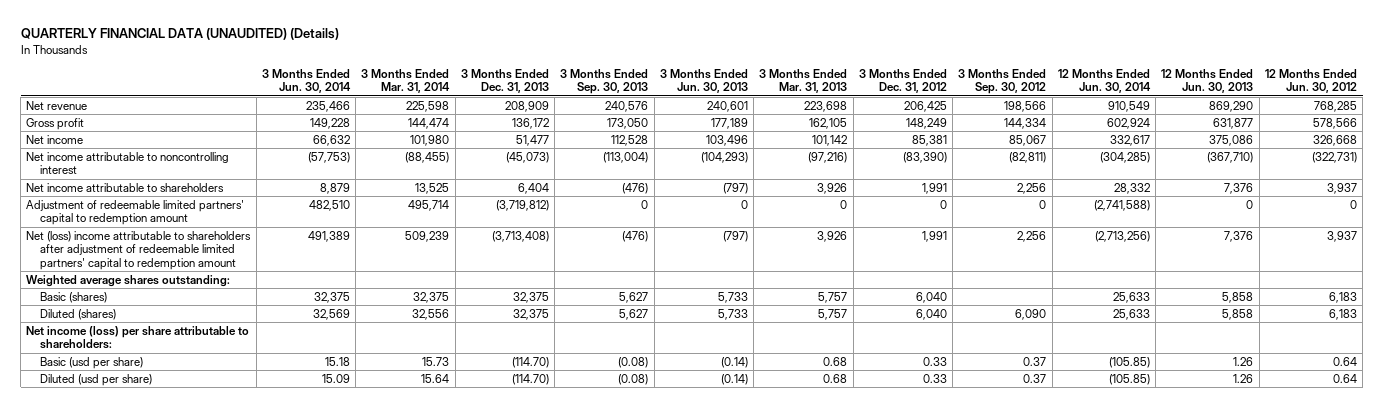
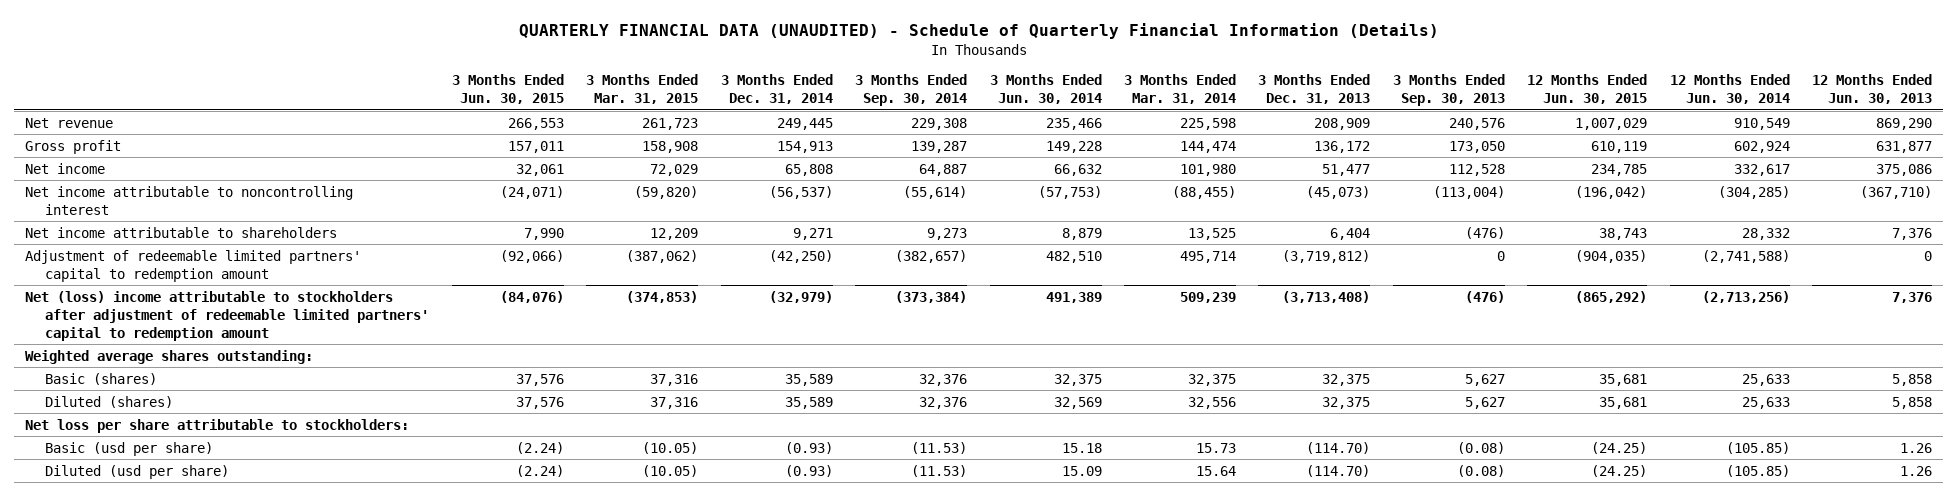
- QUARTERLY FINANCIAL DATA (UNAUDITED) (Details)
+ QUARTERLY FINANCIAL DATA (UNAUDITED) - Schedule of Quarterly Financial Information (Details)
- | 3 Months Ended Jun. 30, 2014 | 3 Months Ended Mar. 31, 2014 | 3 Months Ended Dec. 31, 2013 | 3 Months Ended Sep. 30, 2013 | 3 Months Ended Jun. 30, 2013 | 3 Months Ended Mar. 31, 2013 | 3 Months Ended Dec. 31, 2012 | 3 Months Ended Sep. 30, 2012 | 12 Months Ended Jun. 30, 2014 | 12 Months Ended Jun. 30, 2013 | 12 Months Ended Jun. 30, 2012
+ | 3 Months Ended Jun. 30, 2015 | 3 Months Ended Mar. 31, 2015 | 3 Months Ended Dec. 31, 2014 | 3 Months Ended Sep. 30, 2014 | 3 Months Ended Jun. 30, 2014 | 3 Months Ended Mar. 31, 2014 | 3 Months Ended Dec. 31, 2013 | 3 Months Ended Sep. 30, 2013 | 12 Months Ended Jun. 30, 2015 | 12 Months Ended Jun. 30, 2014 | 12 Months Ended Jun. 30, 2013
- Net (loss) income attributable to shareholders after adjustment of redeemable limited partners' capital to redemption amount | 491,389 | 509,239 | (3,713,408) | (476) | (797) | 3,926 | 1,991 | 2,256 | (2,713,256) | 7,376 | 3,937
+ Net (loss) income attributable to stockholders after adjustment of redeemable limited partners' capital to redemption amount | (84,076) | (374,853) | (32,979) | (373,384) | 491,389 | 509,239 | (3,713,408) | (476) | (865,292) | (2,713,256) | 7,376
- Net income (loss) per share attributable to shareholders:
+ Net loss per share attributable to stockholders:

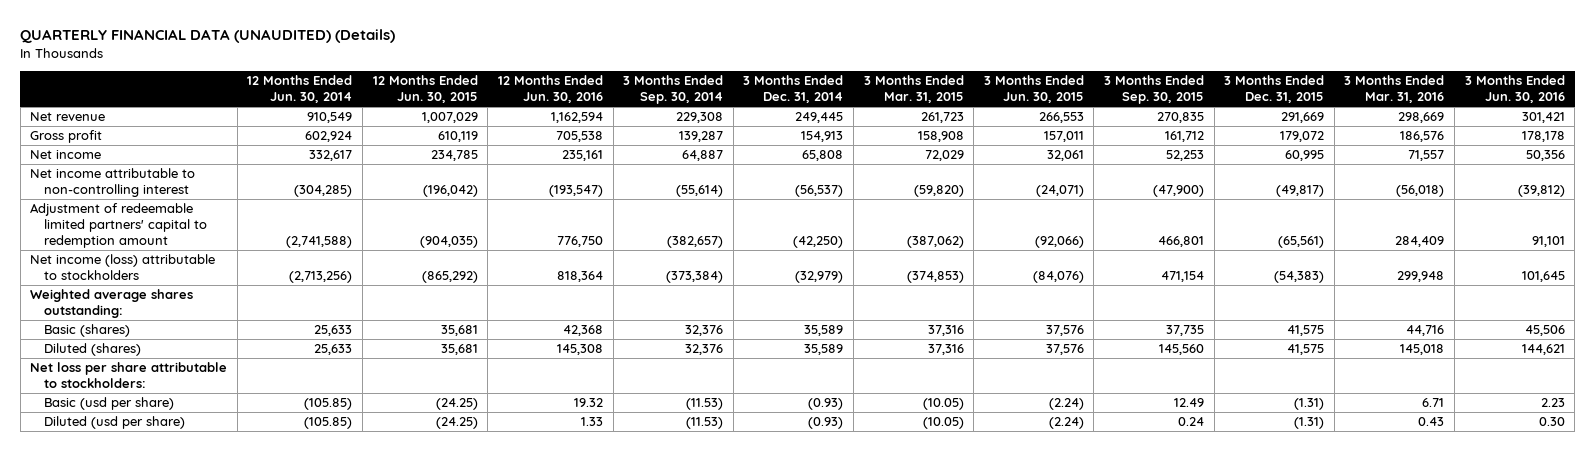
- QUARTERLY FINANCIAL DATA (UNAUDITED) - Schedule of Quarterly Financial Information (Details)
+ QUARTERLY FINANCIAL DATA (UNAUDITED) (Details)
- | 3 Months Ended Jun. 30, 2015 | 3 Months Ended Mar. 31, 2015 | 3 Months Ended Dec. 31, 2014 | 3 Months Ended Sep. 30, 2014 | 3 Months Ended Jun. 30, 2014 | 3 Months Ended Mar. 31, 2014 | 3 Months Ended Dec. 31, 2013 | 3 Months Ended Sep. 30, 2013 | 12 Months Ended Jun. 30, 2015 | 12 Months Ended Jun. 30, 2014 | 12 Months Ended Jun. 30, 2013
+ | 12 Months Ended Jun. 30, 2014 | 12 Months Ended Jun. 30, 2015 | 12 Months Ended Jun. 30, 2016 | 3 Months Ended Sep. 30, 2014 | 3 Months Ended Dec. 31, 2014 | 3 Months Ended Mar. 31, 2015 | 3 Months Ended Jun. 30, 2015 | 3 Months Ended Sep. 30, 2015 | 3 Months Ended Dec. 31, 2015 | 3 Months Ended Mar. 31, 2016 | 3 Months Ended Jun. 30, 2016
- Net income attributable to noncontrolling interest | (24,071) | (59,820) | (56,537) | (55,614) | (57,753) | (88,455) | (45,073) | (113,004) | (196,042) | (304,285) | (367,710)
- Net income attributable to shareholders | 7,990 | 12,209 | 9,271 | 9,273 | 8,879 | 13,525 | 6,404 | (476) | 38,743 | 28,332 | 7,376
+ Net income attributable to non-controlling interest | (304,285) | (196,042) | (193,547) | (55,614) | (56,537) | (59,820) | (24,071) | (47,900) | (49,817) | (56,018) | (39,812)
- Net (loss) income attributable to stockholders after adjustment of redeemable limited partners' capital to redemption amount | (84,076) | (374,853) | (32,979) | (373,384) | 491,389 | 509,239 | (3,713,408) | (476) | (865,292) | (2,713,256) | 7,376
+ Net income (loss) attributable to stockholders | (2,713,256) | (865,292) | 818,364 | (373,384) | (32,979) | (374,853) | (84,076) | 471,154 | (54,383) | 299,948 | 101,645

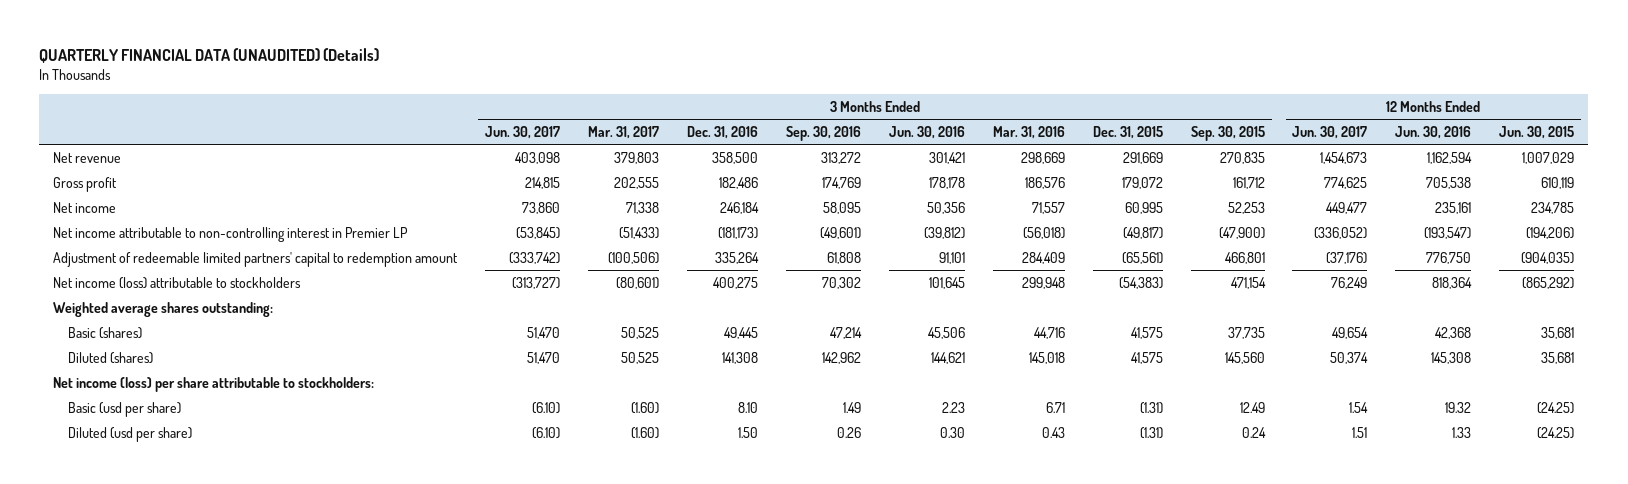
- | 12 Months Ended Jun. 30, 2014 | 12 Months Ended Jun. 30, 2015 | 12 Months Ended Jun. 30, 2016 | 3 Months Ended Sep. 30, 2014 | 3 Months Ended Dec. 31, 2014 | 3 Months Ended Mar. 31, 2015 | 3 Months Ended Jun. 30, 2015 | 3 Months Ended Sep. 30, 2015 | 3 Months Ended Dec. 31, 2015 | 3 Months Ended Mar. 31, 2016 | 3 Months Ended Jun. 30, 2016
+ | 3 Months Ended Jun. 30, 2017 | 3 Months Ended Mar. 31, 2017 | 3 Months Ended Dec. 31, 2016 | 3 Months Ended Sep. 30, 2016 | 3 Months Ended Jun. 30, 2016 | 3 Months Ended Mar. 31, 2016 | 3 Months Ended Dec. 31, 2015 | 3 Months Ended Sep. 30, 2015 | 12 Months Ended Jun. 30, 2017 | 12 Months Ended Jun. 30, 2016 | 12 Months Ended Jun. 30, 2015
- Net income attributable to non-controlling interest | (304,285) | (196,042) | (193,547) | (55,614) | (56,537) | (59,820) | (24,071) | (47,900) | (49,817) | (56,018) | (39,812)
+ Net income attributable to non-controlling interest in Premier LP | (53,845) | (51,433) | (181,173) | (49,601) | (39,812) | (56,018) | (49,817) | (47,900) | (336,052) | (193,547) | (194,206)
- Net loss per share attributable to stockholders:
+ Net income (loss) per share attributable to stockholders:

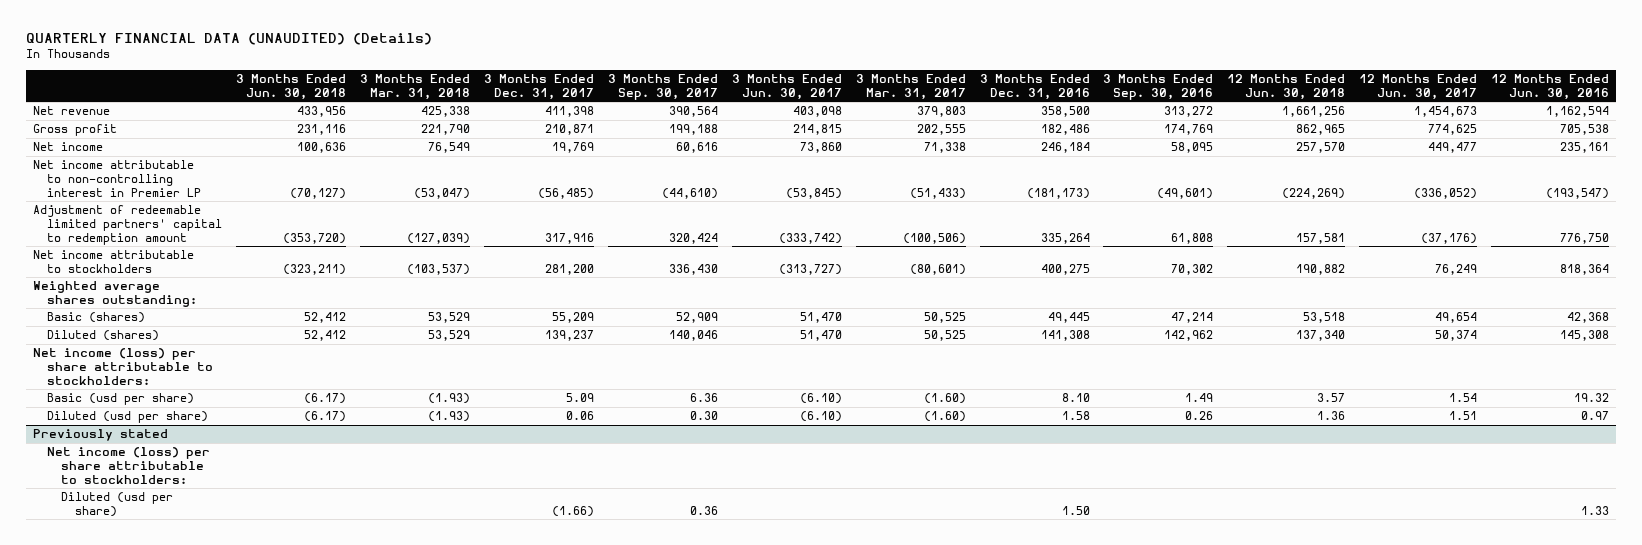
- | 3 Months Ended Jun. 30, 2017 | 3 Months Ended Mar. 31, 2017 | 3 Months Ended Dec. 31, 2016 | 3 Months Ended Sep. 30, 2016 | 3 Months Ended Jun. 30, 2016 | 3 Months Ended Mar. 31, 2016 | 3 Months Ended Dec. 31, 2015 | 3 Months Ended Sep. 30, 2015 | 12 Months Ended Jun. 30, 2017 | 12 Months Ended Jun. 30, 2016 | 12 Months Ended Jun. 30, 2015
+ | 3 Months Ended Jun. 30, 2018 | 3 Months Ended Mar. 31, 2018 | 3 Months Ended Dec. 31, 2017 | 3 Months Ended Sep. 30, 2017 | 3 Months Ended Jun. 30, 2017 | 3 Months Ended Mar. 31, 2017 | 3 Months Ended Dec. 31, 2016 | 3 Months Ended Sep. 30, 2016 | 12 Months Ended Jun. 30, 2018 | 12 Months Ended Jun. 30, 2017 | 12 Months Ended Jun. 30, 2016
- Net income (loss) attributable to stockholders | (313,727) | (80,601) | 400,275 | 70,302 | 101,645 | 299,948 | (54,383) | 471,154 | 76,249 | 818,364 | (865,292)
+ Net income attributable to stockholders | (323,211) | (103,537) | 281,200 | 336,430 | (313,727) | (80,601) | 400,275 | 70,302 | 190,882 | 76,249 | 818,364
- Diluted (usd per share) | (6.10) | (1.60) | 1.50 | 0.26 | 0.30 | 0.43 | (1.31) | 0.24 | 1.51 | 1.33 | (24.25)
+ Diluted (usd per share) | (6.17) | (1.93) | 0.06 | 0.30 | (6.10) | (1.60) | 1.58 | 0.26 | 1.36 | 1.51 | 0.97
+ Previously stated
+ Net income (loss) per share attributable to stockholders:
+ Diluted (usd per share) | | | (1.66) | 0.36 | | | 1.50 | | | | 1.33

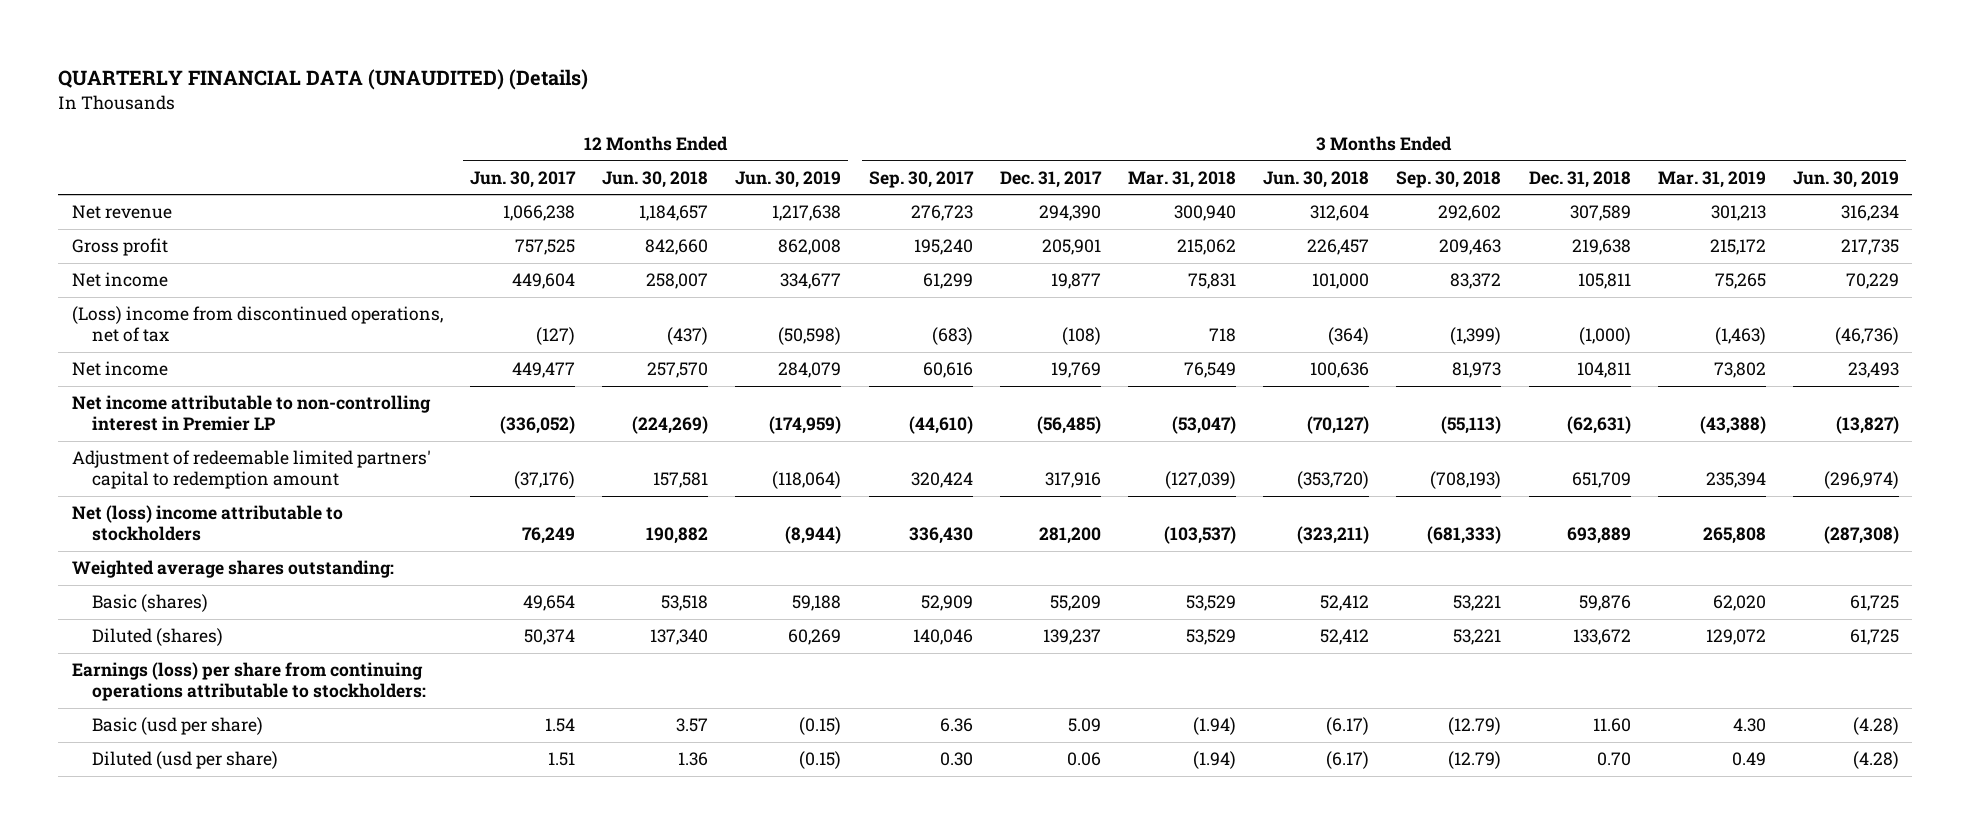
- | 3 Months Ended Jun. 30, 2018 | 3 Months Ended Mar. 31, 2018 | 3 Months Ended Dec. 31, 2017 | 3 Months Ended Sep. 30, 2017 | 3 Months Ended Jun. 30, 2017 | 3 Months Ended Mar. 31, 2017 | 3 Months Ended Dec. 31, 2016 | 3 Months Ended Sep. 30, 2016 | 12 Months Ended Jun. 30, 2018 | 12 Months Ended Jun. 30, 2017 | 12 Months Ended Jun. 30, 2016
+ | 12 Months Ended Jun. 30, 2017 | 12 Months Ended Jun. 30, 2018 | 12 Months Ended Jun. 30, 2019 | 3 Months Ended Sep. 30, 2017 | 3 Months Ended Dec. 31, 2017 | 3 Months Ended Mar. 31, 2018 | 3 Months Ended Jun. 30, 2018 | 3 Months Ended Sep. 30, 2018 | 3 Months Ended Dec. 31, 2018 | 3 Months Ended Mar. 31, 2019 | 3 Months Ended Jun. 30, 2019
- Net revenue | 433,956 | 425,338 | 411,398 | 390,564 | 403,098 | 379,803 | 358,500 | 313,272 | 1,661,256 | 1,454,673 | 1,162,594
- Gross profit | 231,116 | 221,790 | 210,871 | 199,188 | 214,815 | 202,555 | 182,486 | 174,769 | 862,965 | 774,625 | 705,538
+ Net revenue | 1,066,238 | 1,184,657 | 1,217,638 | 276,723 | 294,390 | 300,940 | 312,604 | 292,602 | 307,589 | 301,213 | 316,234
+ Gross profit | 757,525 | 842,660 | 862,008 | 195,240 | 205,901 | 215,062 | 226,457 | 209,463 | 219,638 | 215,172 | 217,735
+ Net income | 449,604 | 258,007 | 334,677 | 61,299 | 19,877 | 75,831 | 101,000 | 83,372 | 105,811 | 75,265 | 70,229
+ (Loss) income from discontinued operations, net of tax | (127) | (437) | (50,598) | (683) | (108) | 718 | (364) | (1,399) | (1,000) | (1,463) | (46,736)
- Net income attributable to stockholders | (323,211) | (103,537) | 281,200 | 336,430 | (313,727) | (80,601) | 400,275 | 70,302 | 190,882 | 76,249 | 818,364
+ Net (loss) income attributable to stockholders | 76,249 | 190,882 | (8,944) | 336,430 | 281,200 | (103,537) | (323,211) | (681,333) | 693,889 | 265,808 | (287,308)
- Net income (loss) per share attributable to stockholders:
- Basic (usd per share) | (6.17) | (1.93) | 5.09 | 6.36 | (6.10) | (1.60) | 8.10 | 1.49 | 3.57 | 1.54 | 19.32
- Diluted (usd per share) | (6.17) | (1.93) | 0.06 | 0.30 | (6.10) | (1.60) | 1.58 | 0.26 | 1.36 | 1.51 | 0.97
- Previously stated
- Net income (loss) per share attributable to stockholders:
- Diluted (usd per share) | | | (1.66) | 0.36 | | | 1.50 | | | | 1.33
+ Earnings (loss) per share from continuing operations attributable to stockholders:
+ Basic (usd per share) | 1.54 | 3.57 | (0.15) | 6.36 | 5.09 | (1.94) | (6.17) | (12.79) | 11.60 | 4.30 | (4.28)
+ Diluted (usd per share) | 1.51 | 1.36 | (0.15) | 0.30 | 0.06 | (1.94) | (6.17) | (12.79) | 0.70 | 0.49 | (4.28)

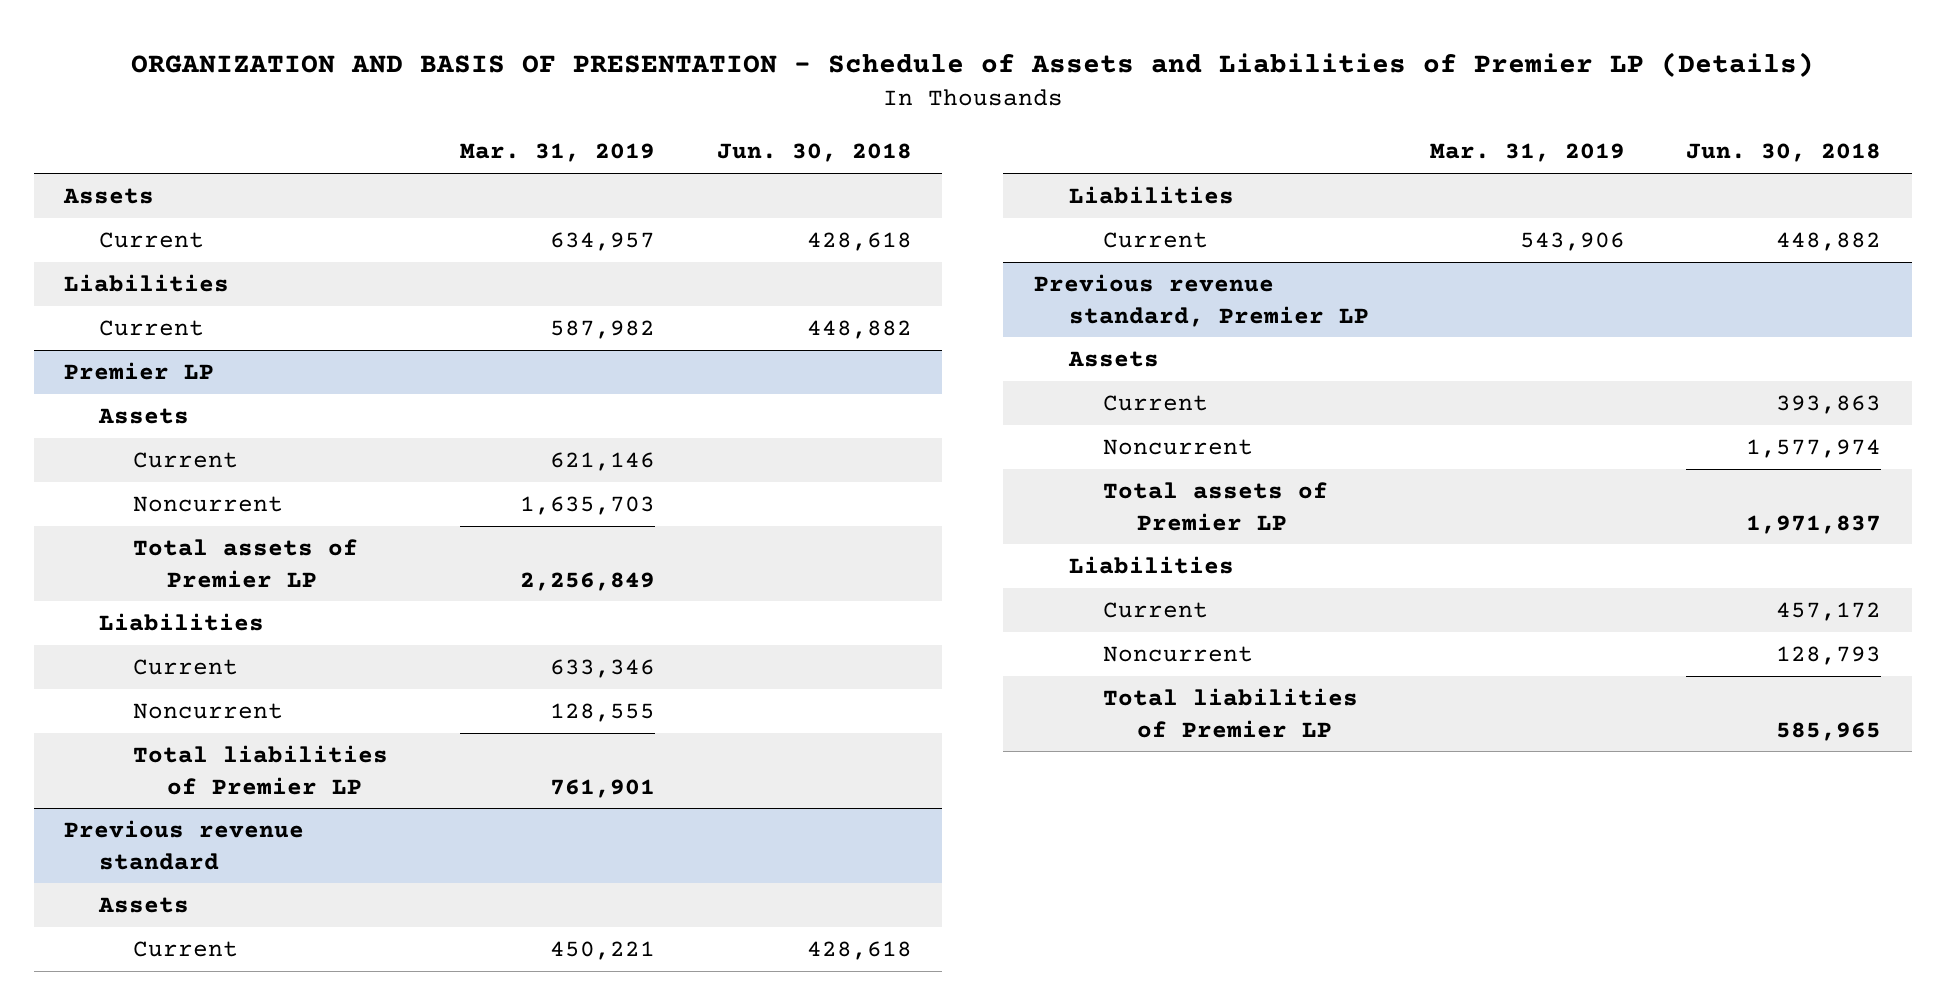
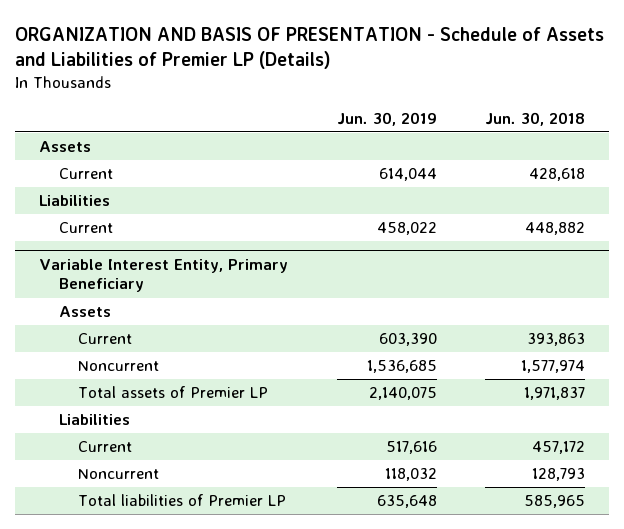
- | Mar. 31, 2019 | Jun. 30, 2018
+ | Jun. 30, 2019 | Jun. 30, 2018
- Premier LP
- Assets
- Current | 621,146 |
- Noncurrent | 1,635,703 |
- Total assets of Premier LP | 2,256,849 |
- Liabilities
- Current | 633,346 |
- Noncurrent | 128,555 |
- Total liabilities of Premier LP | 761,901 |
- Previous revenue standard
- Assets
- Current | 450,221 | 428,618
- Liabilities
- Current | 543,906 | 448,882
- Previous revenue standard, Premier LP
+ Variable Interest Entity, Primary Beneficiary

